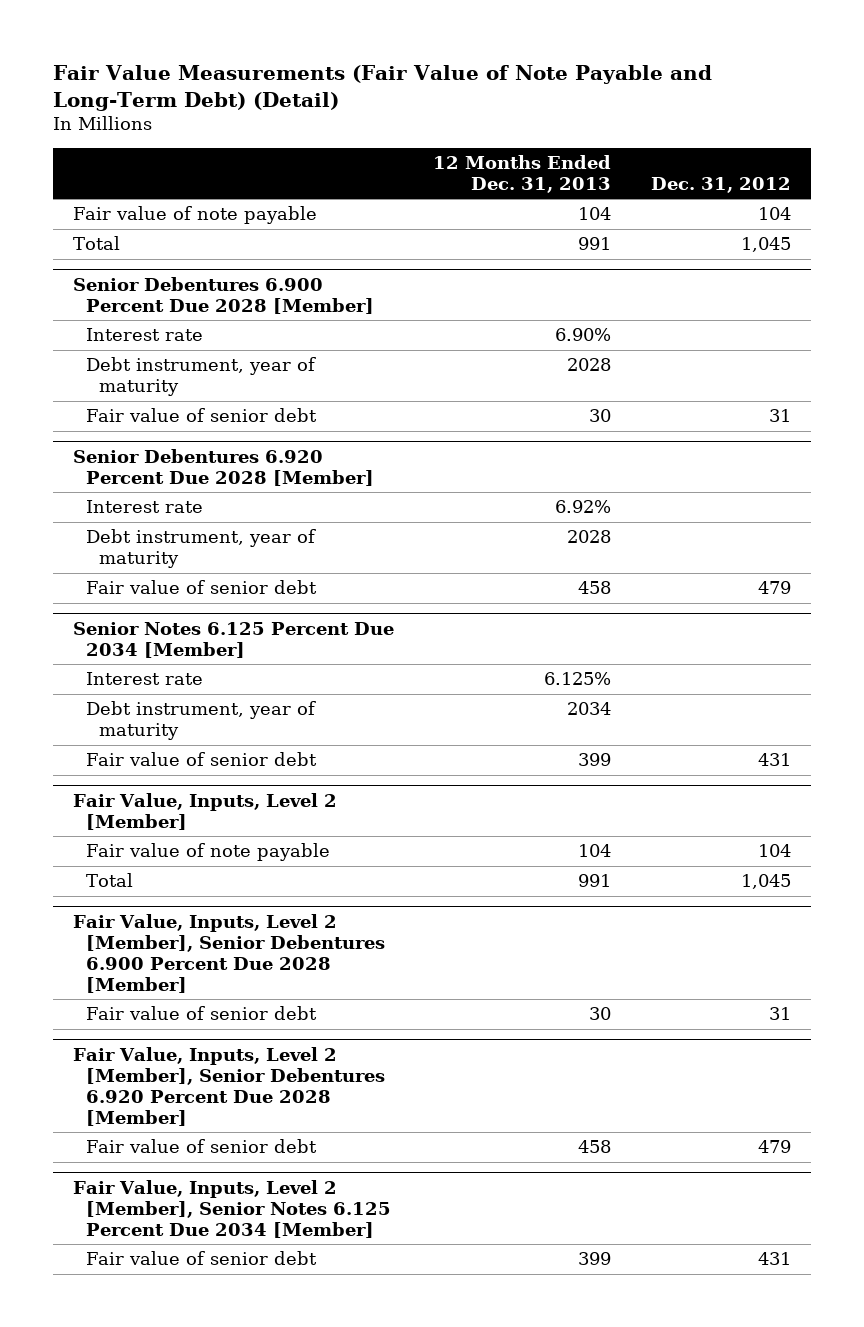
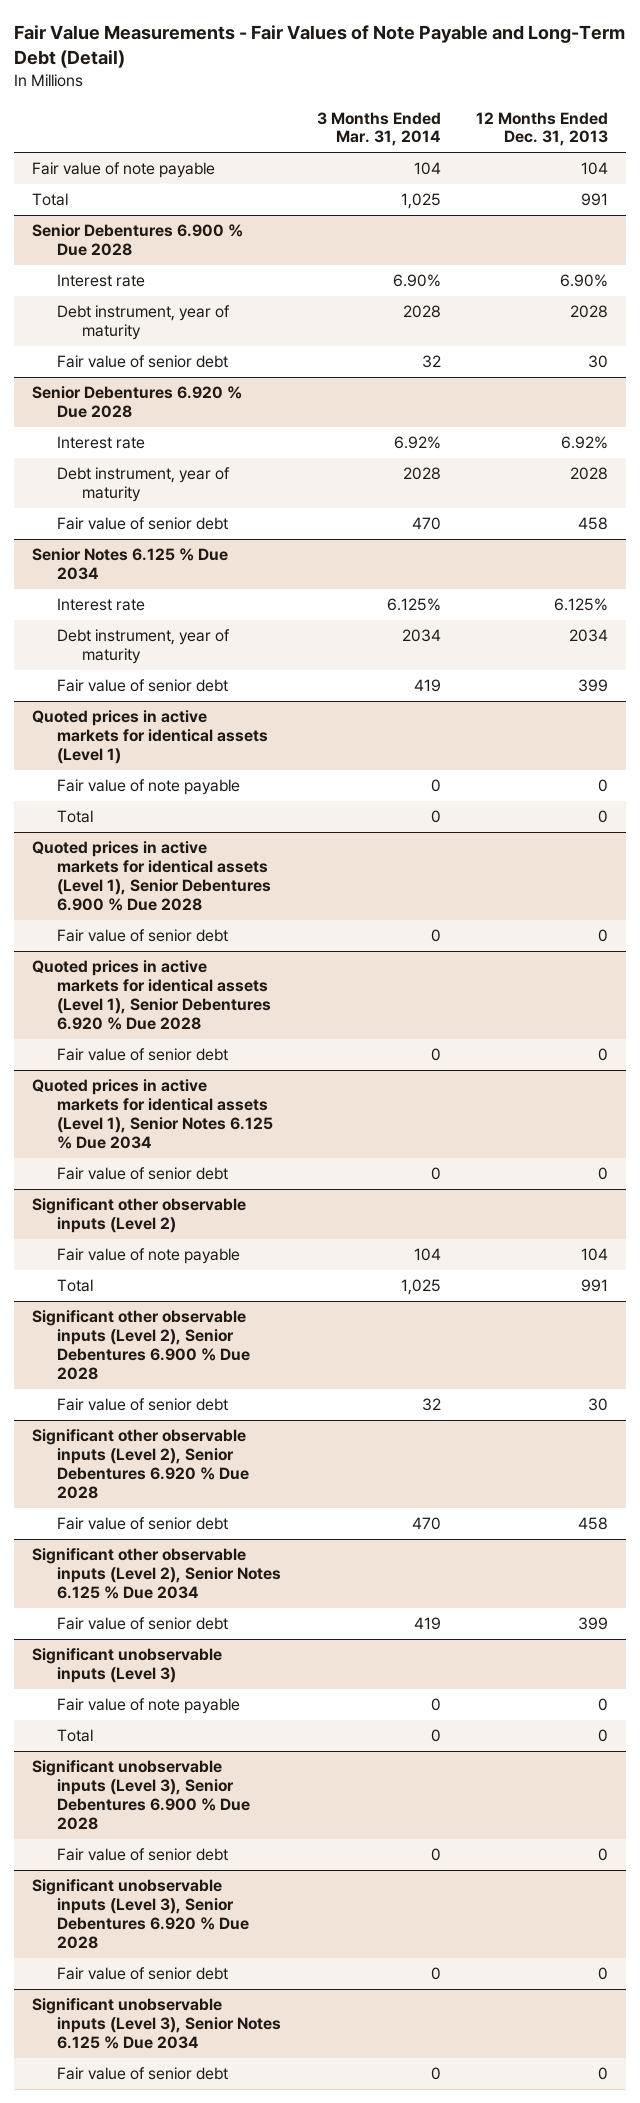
- Fair Value Measurements (Fair Value of Note Payable and Long-Term Debt) (Detail)
+ Fair Value Measurements - Fair Values of Note Payable and Long-Term Debt (Detail)
- | 12 Months Ended Dec. 31, 2013 | Dec. 31, 2012
+ | 3 Months Ended Mar. 31, 2014 | 12 Months Ended Dec. 31, 2013
- Senior Debentures 6.900 Percent Due 2028 [Member]
+ Senior Debentures 6.900 % Due 2028
- Senior Debentures 6.920 Percent Due 2028 [Member]
+ Senior Debentures 6.920 % Due 2028
- Senior Notes 6.125 Percent Due 2034 [Member]
+ Senior Notes 6.125 % Due 2034
- Fair Value, Inputs, Level 2 [Member]
+ Quoted prices in active markets for identical assets (Level 1)
+ Fair value of note payable | 0 | 0
+ Total | 0 | 0
+ Quoted prices in active markets for identical assets (Level 1), Senior Debentures 6.900 % Due 2028
+ Fair value of senior debt | 0 | 0
+ Quoted prices in active markets for identical assets (Level 1), Senior Debentures 6.920 % Due 2028
+ Fair value of senior debt | 0 | 0
+ Quoted prices in active markets for identical assets (Level 1), Senior Notes 6.125 % Due 2034
+ Fair value of senior debt | 0 | 0
+ Significant other observable inputs (Level 2)
- Fair Value, Inputs, Level 2 [Member], Senior Debentures 6.900 Percent Due 2028 [Member]
+ Significant other observable inputs (Level 2), Senior Debentures 6.900 % Due 2028
- Fair Value, Inputs, Level 2 [Member], Senior Debentures 6.920 Percent Due 2028 [Member]
+ Significant other observable inputs (Level 2), Senior Debentures 6.920 % Due 2028
- Fair Value, Inputs, Level 2 [Member], Senior Notes 6.125 Percent Due 2034 [Member]
+ Significant other observable inputs (Level 2), Senior Notes 6.125 % Due 2034
+ Significant unobservable inputs (Level 3)
+ Fair value of note payable | 0 | 0
+ Total | 0 | 0
+ Significant unobservable inputs (Level 3), Senior Debentures 6.900 % Due 2028
+ Fair value of senior debt | 0 | 0
+ Significant unobservable inputs (Level 3), Senior Debentures 6.920 % Due 2028
+ Fair value of senior debt | 0 | 0
+ Significant unobservable inputs (Level 3), Senior Notes 6.125 % Due 2034
+ Fair value of senior debt | 0 | 0

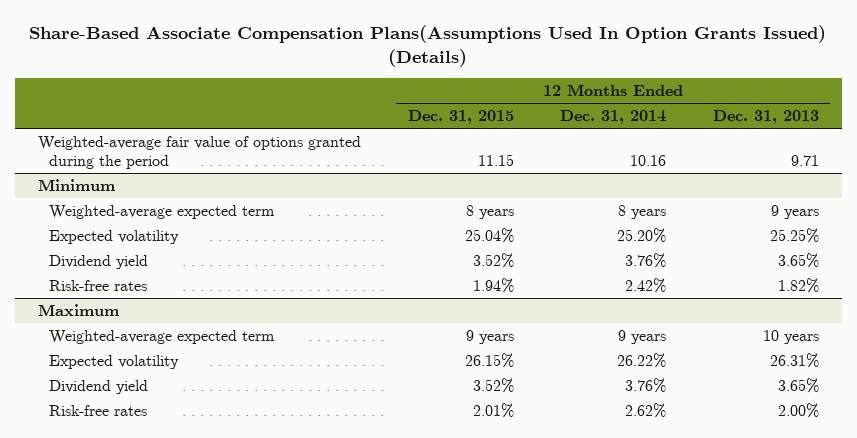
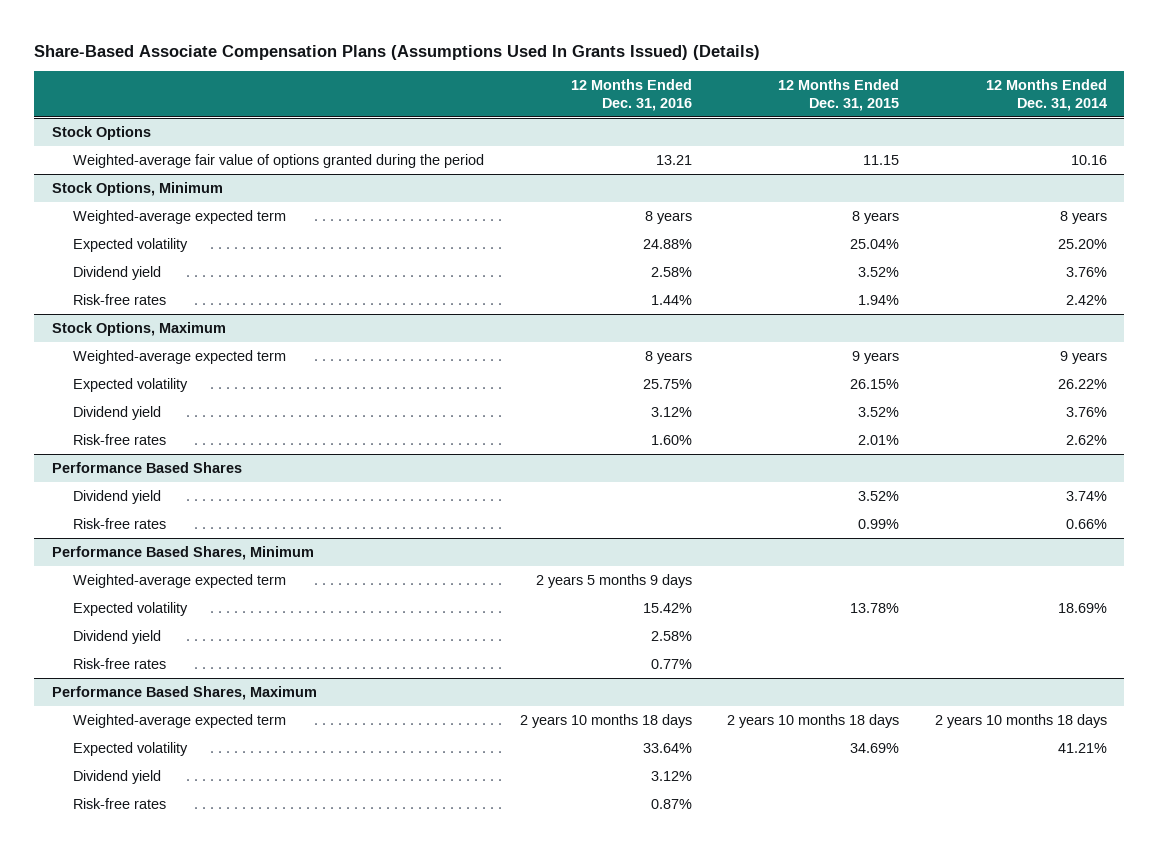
- Share-Based Associate Compensation Plans(Assumptions Used In Option Grants Issued) (Details)
+ Share-Based Associate Compensation Plans (Assumptions Used In Grants Issued) (Details)
- | 12 Months Ended Dec. 31, 2015 | 12 Months Ended Dec. 31, 2014 | 12 Months Ended Dec. 31, 2013
+ | 12 Months Ended Dec. 31, 2016 | 12 Months Ended Dec. 31, 2015 | 12 Months Ended Dec. 31, 2014
+ Stock Options
- Minimum
+ Stock Options, Minimum
- Maximum
+ Stock Options, Maximum
+ Performance Based Shares
+ Dividend yield | | 3.52% | 3.74%
+ Risk-free rates | | 0.99% | 0.66%
+ Performance Based Shares, Minimum
+ Weighted-average expected term | 2 years 5 months 9 days | |
+ Expected volatility | 15.42% | 13.78% | 18.69%
+ Dividend yield | 2.58% | |
+ Risk-free rates | 0.77% | |
+ Performance Based Shares, Maximum
+ Weighted-average expected term | 2 years 10 months 18 days | 2 years 10 months 18 days | 2 years 10 months 18 days
+ Expected volatility | 33.64% | 34.69% | 41.21%
+ Dividend yield | 3.12% | |
+ Risk-free rates | 0.87% | |

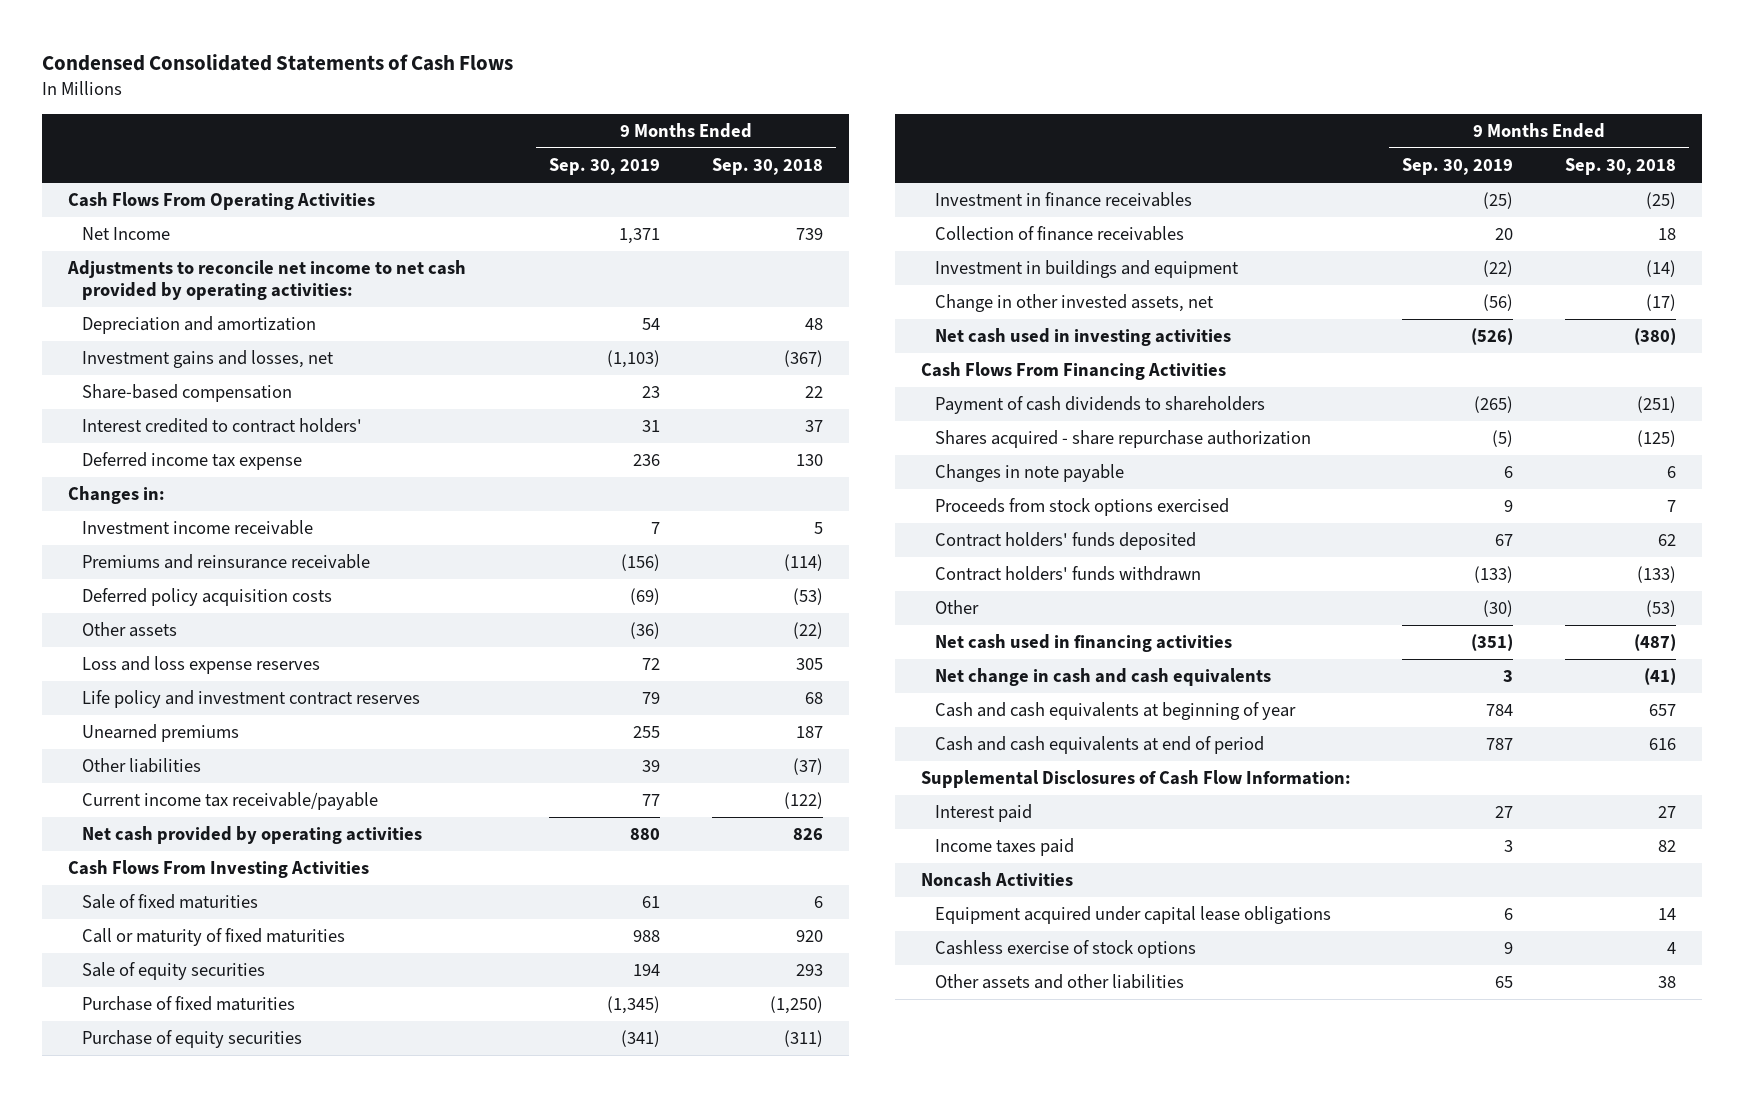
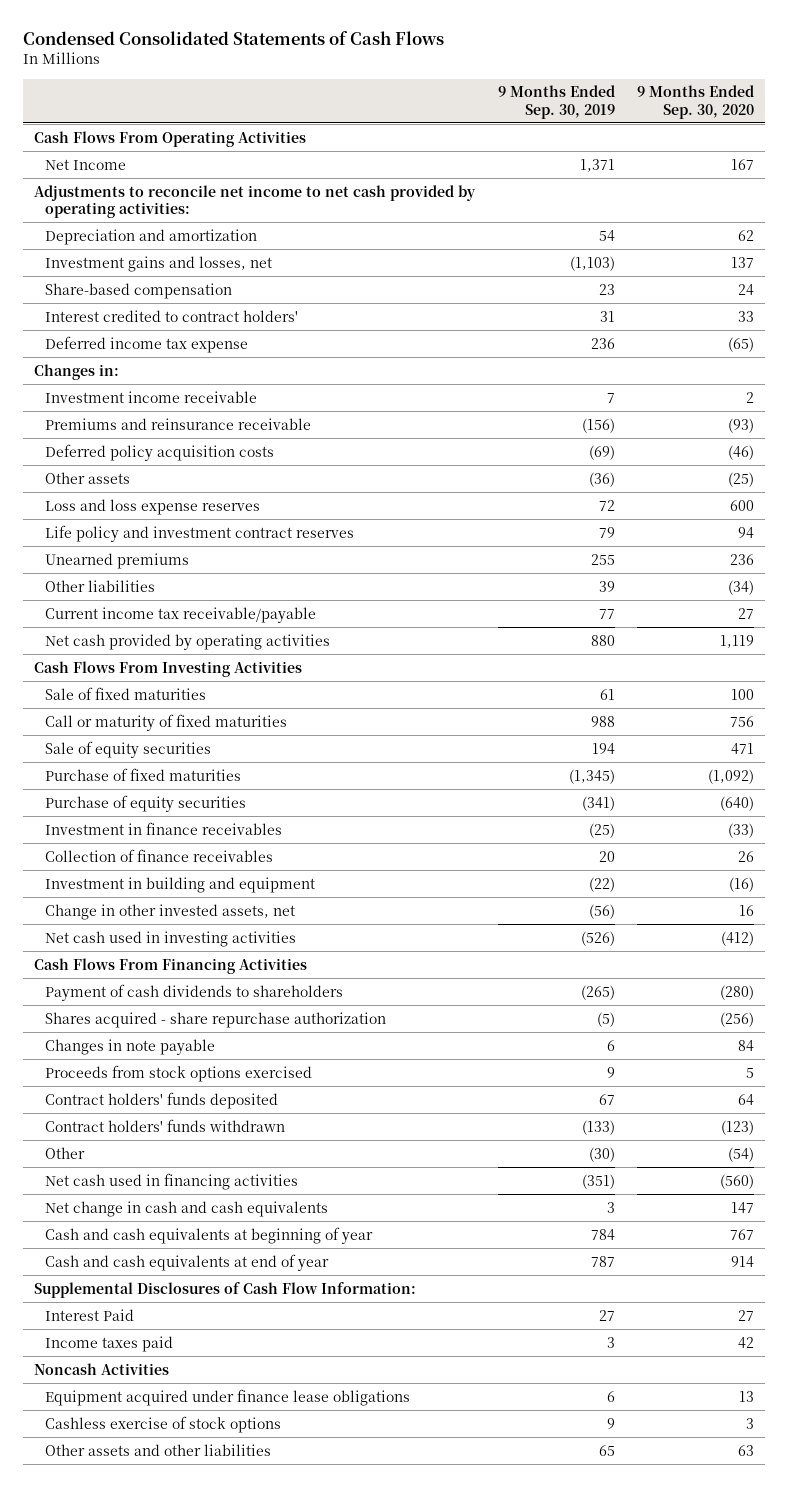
- | 9 Months Ended Sep. 30, 2019 | 9 Months Ended Sep. 30, 2018
+ | 9 Months Ended Sep. 30, 2019 | 9 Months Ended Sep. 30, 2020
- Investment in buildings and equipment | (22) | (14)
+ Investment in building and equipment | (22) | (16)
- Cash and cash equivalents at end of period | 787 | 616
+ Cash and cash equivalents at end of year | 787 | 914
- Interest paid | 27 | 27
+ Interest Paid | 27 | 27
- Equipment acquired under capital lease obligations | 6 | 14
+ Equipment acquired under finance lease obligations | 6 | 13

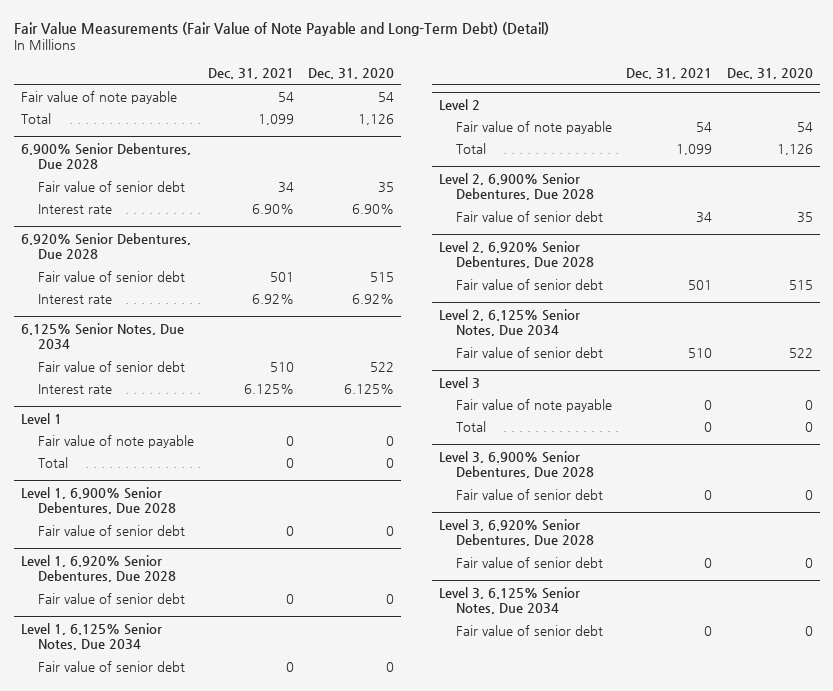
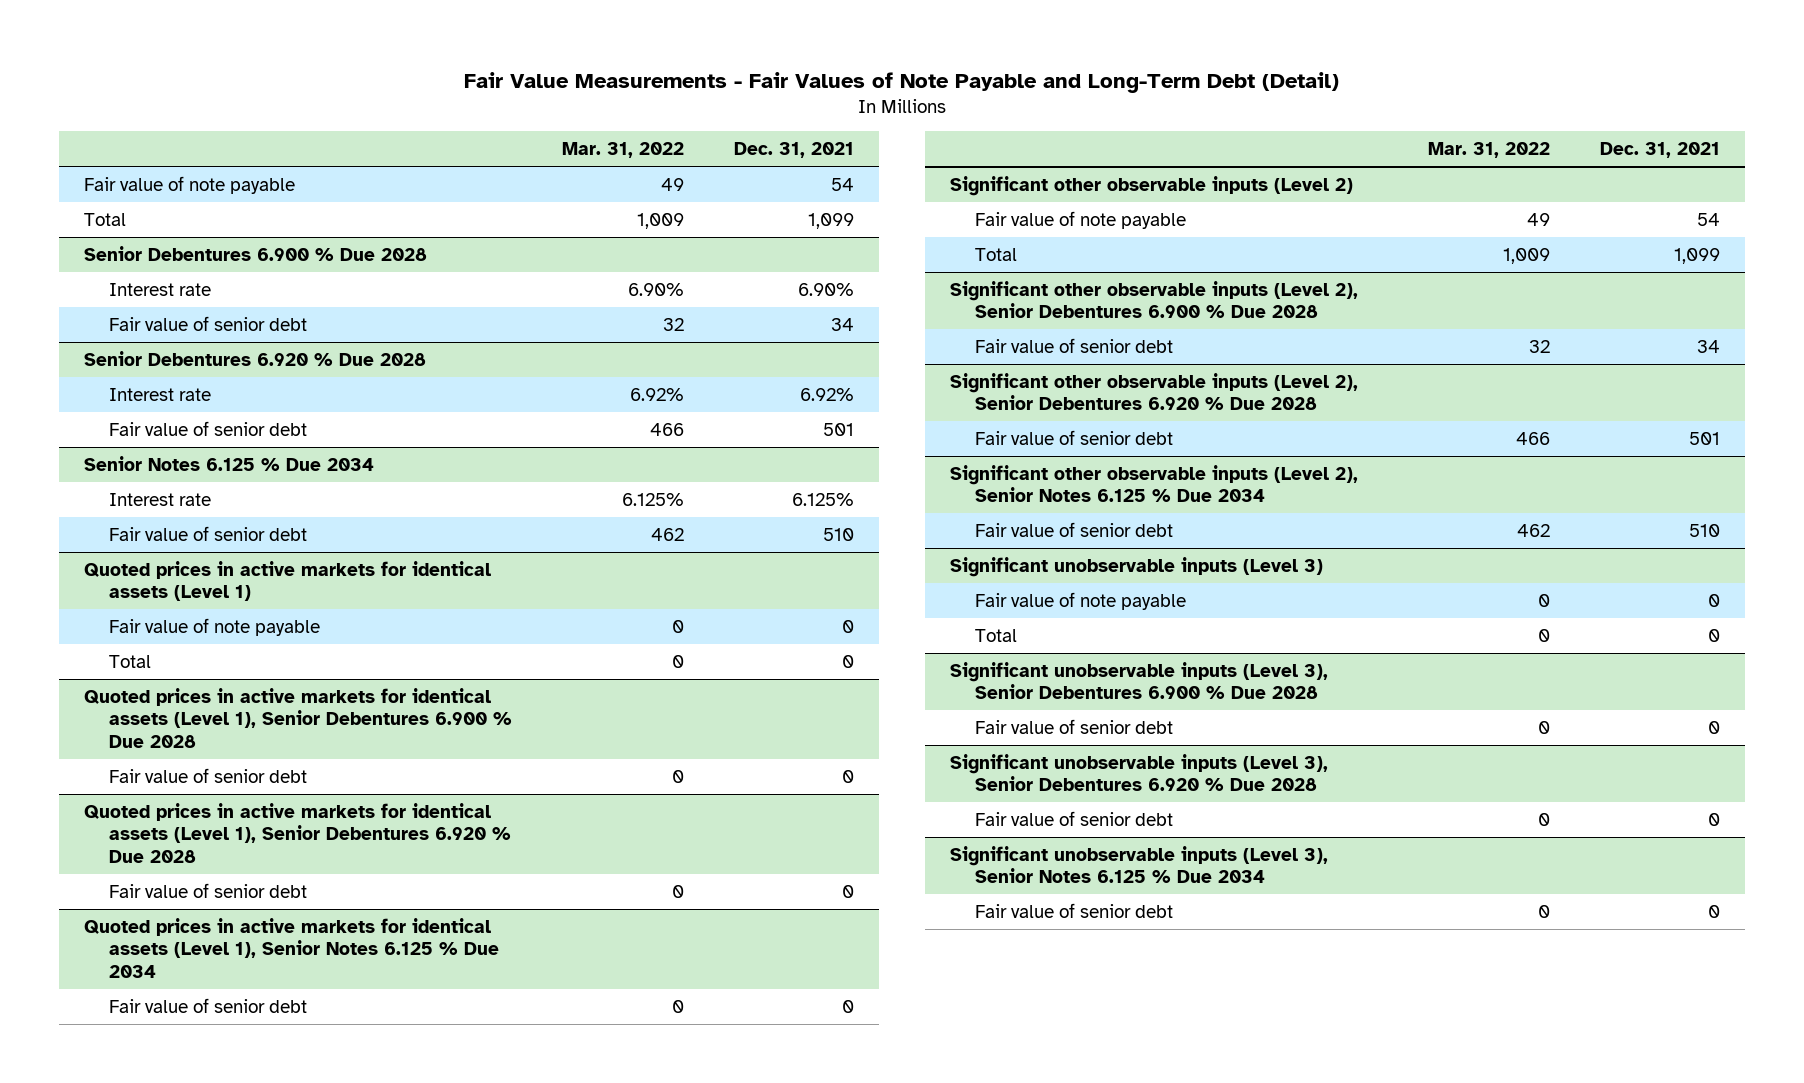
- Fair Value Measurements (Fair Value of Note Payable and Long-Term Debt) (Detail)
+ Fair Value Measurements - Fair Values of Note Payable and Long-Term Debt (Detail)
- | Dec. 31, 2021 | Dec. 31, 2020
+ | Mar. 31, 2022 | Dec. 31, 2021
- 6.900% Senior Debentures, Due 2028
- Fair value of senior debt | 34 | 35
+ Senior Debentures 6.900 % Due 2028
- 6.920% Senior Debentures, Due 2028
- Fair value of senior debt | 501 | 515
+ Fair value of senior debt | 32 | 34
+ Senior Debentures 6.920 % Due 2028
- 6.125% Senior Notes, Due 2034
- Fair value of senior debt | 510 | 522
+ Fair value of senior debt | 466 | 501
+ Senior Notes 6.125 % Due 2034
- Level 1
+ Fair value of senior debt | 462 | 510
+ Quoted prices in active markets for identical assets (Level 1)
- Level 1, 6.900% Senior Debentures, Due 2028
+ Quoted prices in active markets for identical assets (Level 1), Senior Debentures 6.900 % Due 2028
- Level 1, 6.920% Senior Debentures, Due 2028
+ Quoted prices in active markets for identical assets (Level 1), Senior Debentures 6.920 % Due 2028
- Level 1, 6.125% Senior Notes, Due 2034
+ Quoted prices in active markets for identical assets (Level 1), Senior Notes 6.125 % Due 2034
- Level 2
+ Significant other observable inputs (Level 2)
- Level 2, 6.900% Senior Debentures, Due 2028
+ Significant other observable inputs (Level 2), Senior Debentures 6.900 % Due 2028
- Level 2, 6.920% Senior Debentures, Due 2028
+ Significant other observable inputs (Level 2), Senior Debentures 6.920 % Due 2028
- Level 2, 6.125% Senior Notes, Due 2034
+ Significant other observable inputs (Level 2), Senior Notes 6.125 % Due 2034
- Level 3
+ Significant unobservable inputs (Level 3)
- Level 3, 6.900% Senior Debentures, Due 2028
+ Significant unobservable inputs (Level 3), Senior Debentures 6.900 % Due 2028
- Level 3, 6.920% Senior Debentures, Due 2028
+ Significant unobservable inputs (Level 3), Senior Debentures 6.920 % Due 2028
- Level 3, 6.125% Senior Notes, Due 2034
+ Significant unobservable inputs (Level 3), Senior Notes 6.125 % Due 2034

